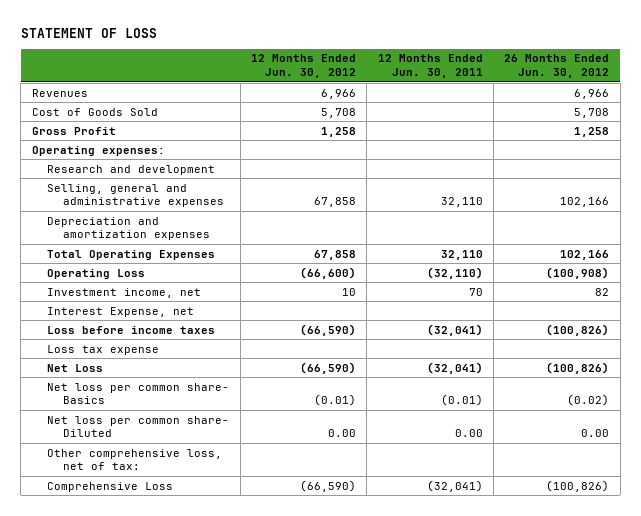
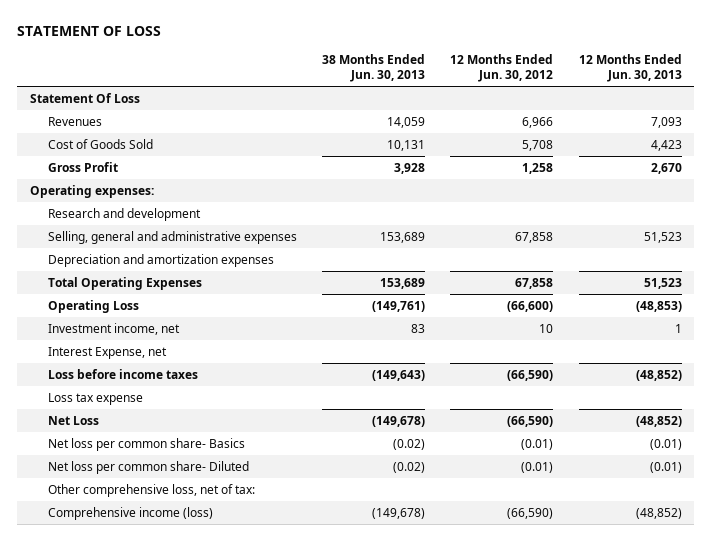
- | 12 Months Ended Jun. 30, 2012 | 12 Months Ended Jun. 30, 2011 | 26 Months Ended Jun. 30, 2012
+ | 38 Months Ended Jun. 30, 2013 | 12 Months Ended Jun. 30, 2012 | 12 Months Ended Jun. 30, 2013
+ Statement Of Loss
- Net loss per common share- Diluted | 0.00 | 0.00 | 0.00
+ Net loss per common share- Diluted | (0.02) | (0.01) | (0.01)
- Comprehensive Loss | (66,590) | (32,041) | (100,826)
+ Comprehensive income (loss) | (149,678) | (66,590) | (48,852)

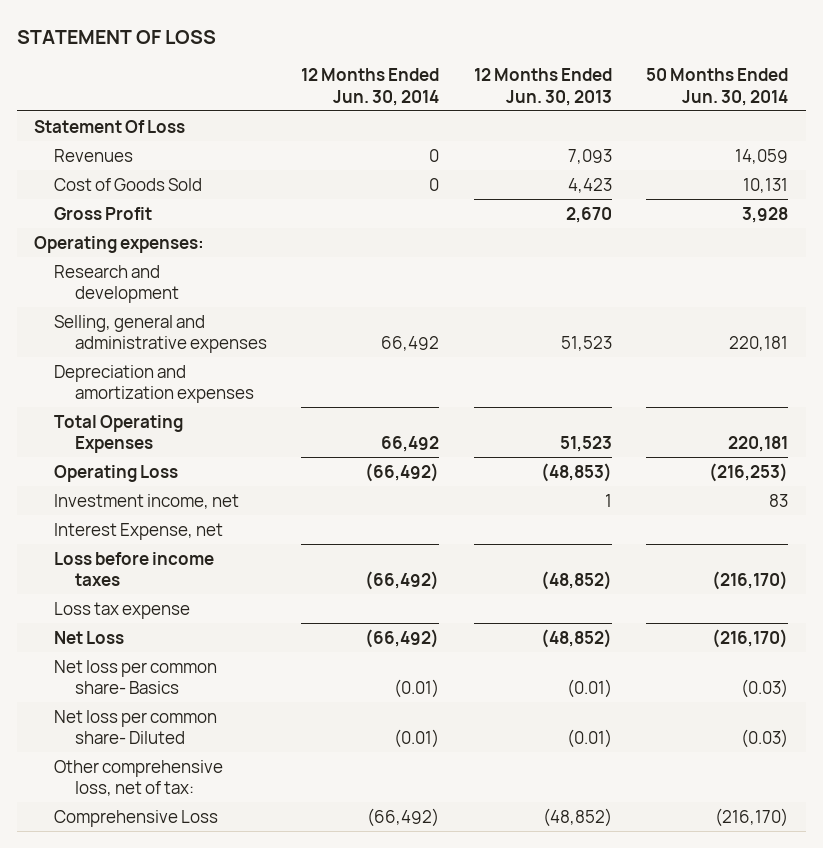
- | 38 Months Ended Jun. 30, 2013 | 12 Months Ended Jun. 30, 2012 | 12 Months Ended Jun. 30, 2013
+ | 12 Months Ended Jun. 30, 2014 | 12 Months Ended Jun. 30, 2013 | 50 Months Ended Jun. 30, 2014
- Comprehensive income (loss) | (149,678) | (66,590) | (48,852)
+ Comprehensive Loss | (66,492) | (48,852) | (216,170)

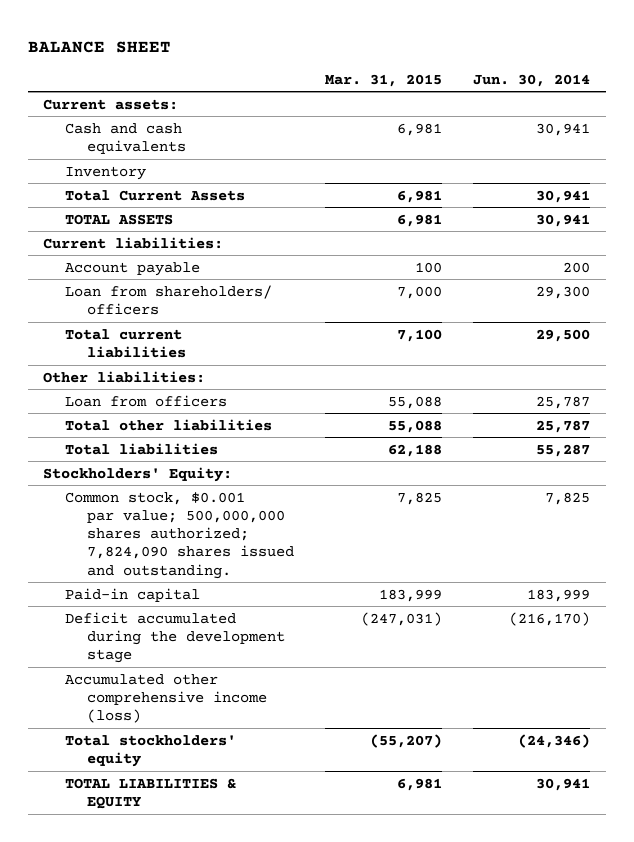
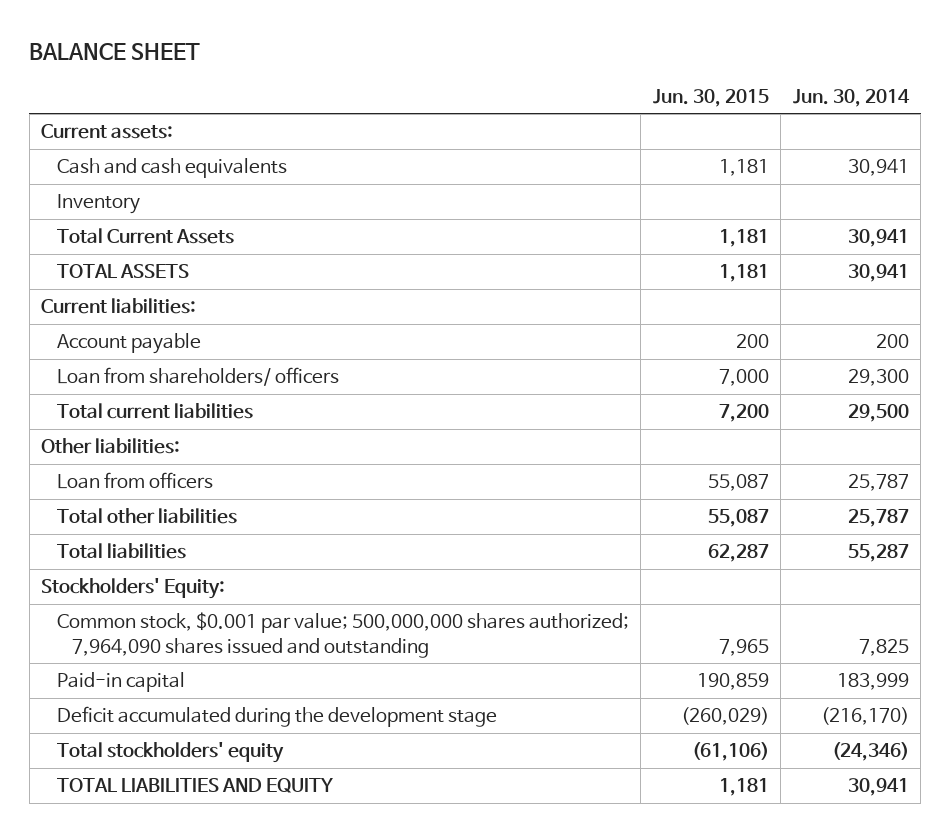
- | Mar. 31, 2015 | Jun. 30, 2014
+ | Jun. 30, 2015 | Jun. 30, 2014
- Common stock, $0.001 par value; 500,000,000 shares authorized; 7,824,090 shares issued and outstanding. | 7,825 | 7,825
+ Common stock, $0.001 par value; 500,000,000 shares authorized; 7,964,090 shares issued and outstanding | 7,965 | 7,825
- Accumulated other comprehensive income (loss)
- TOTAL LIABILITIES & EQUITY | 6,981 | 30,941
+ TOTAL LIABILITIES AND EQUITY | 1,181 | 30,941

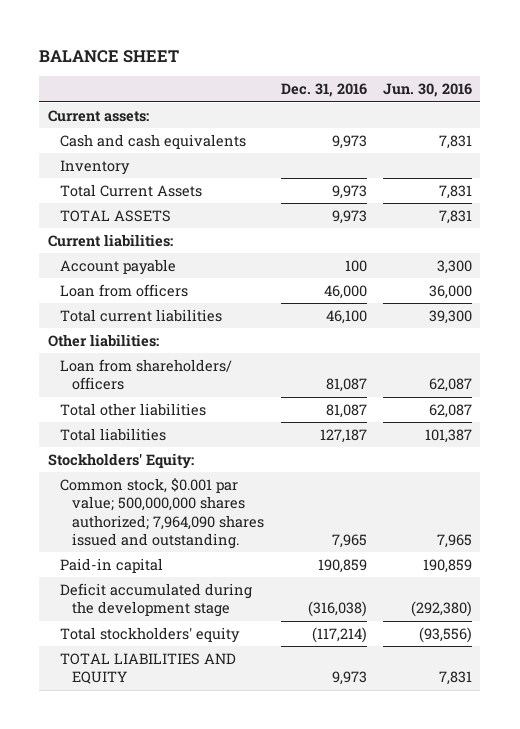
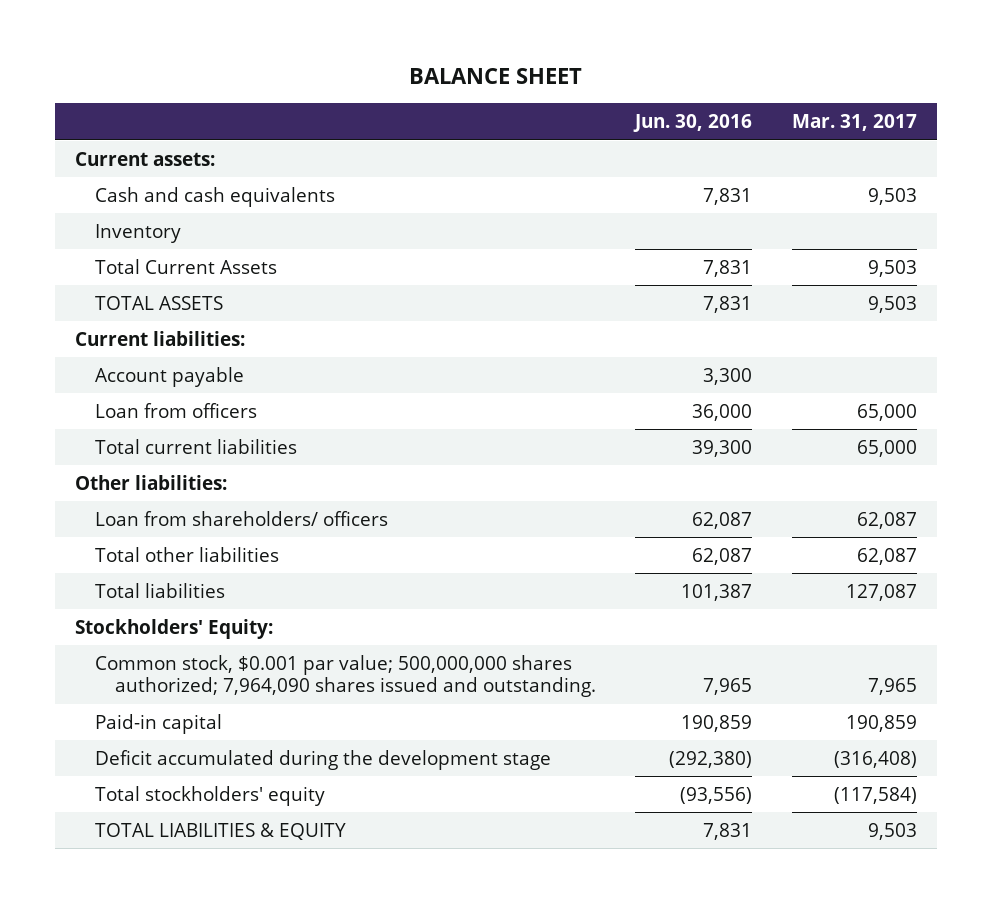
- | Dec. 31, 2016 | Jun. 30, 2016
+ | Jun. 30, 2016 | Mar. 31, 2017
- TOTAL LIABILITIES AND EQUITY | 9,973 | 7,831
+ TOTAL LIABILITIES & EQUITY | 7,831 | 9,503

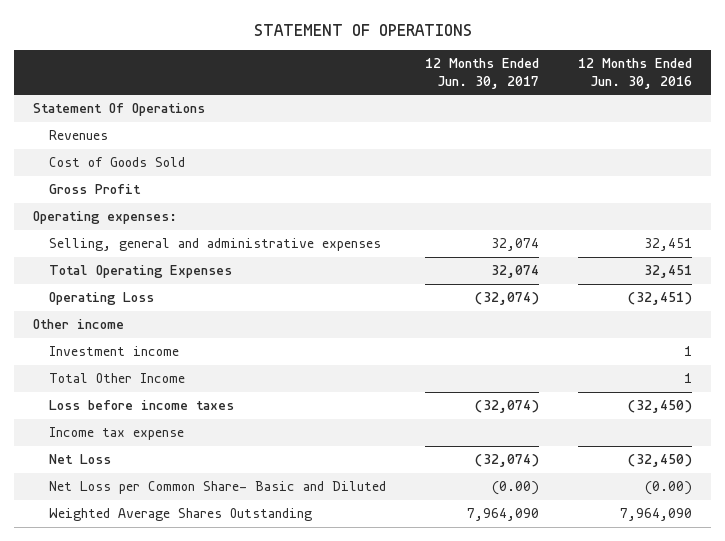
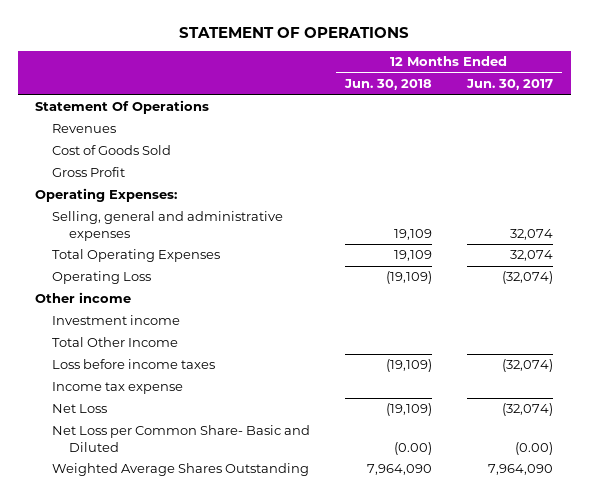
- | 12 Months Ended Jun. 30, 2017 | 12 Months Ended Jun. 30, 2016
+ | 12 Months Ended Jun. 30, 2018 | 12 Months Ended Jun. 30, 2017
- Operating expenses:
+ Operating Expenses:

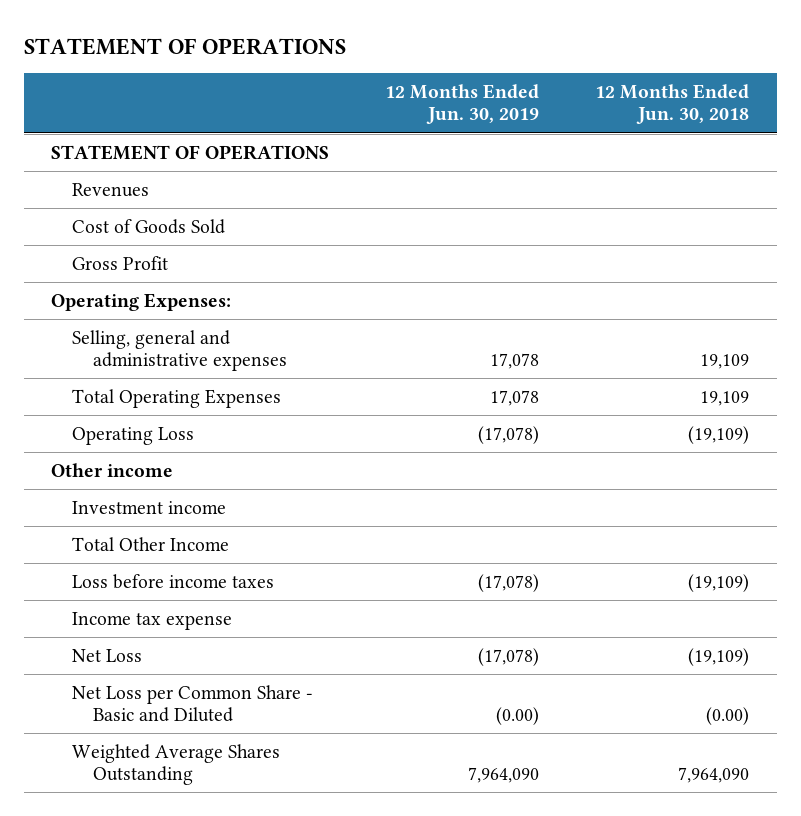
- | 12 Months Ended Jun. 30, 2018 | 12 Months Ended Jun. 30, 2017
+ | 12 Months Ended Jun. 30, 2019 | 12 Months Ended Jun. 30, 2018
- Statement Of Operations
+ STATEMENT OF OPERATIONS
- Net Loss per Common Share- Basic and Diluted | (0.00) | (0.00)
+ Net Loss per Common Share - Basic and Diluted | (0.00) | (0.00)

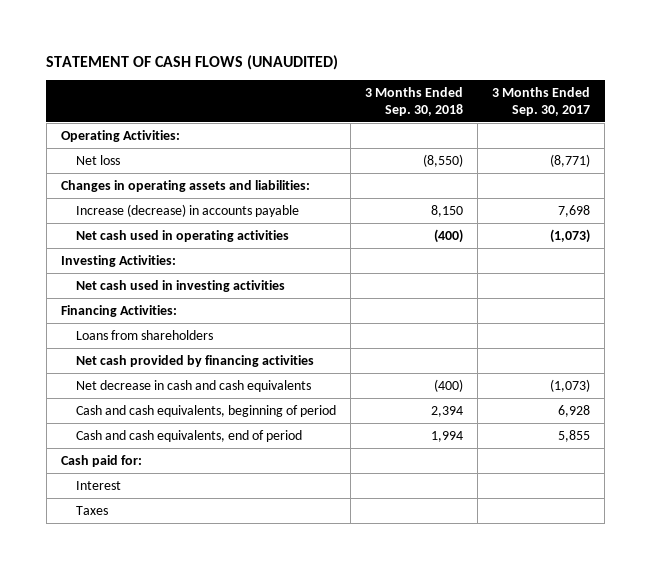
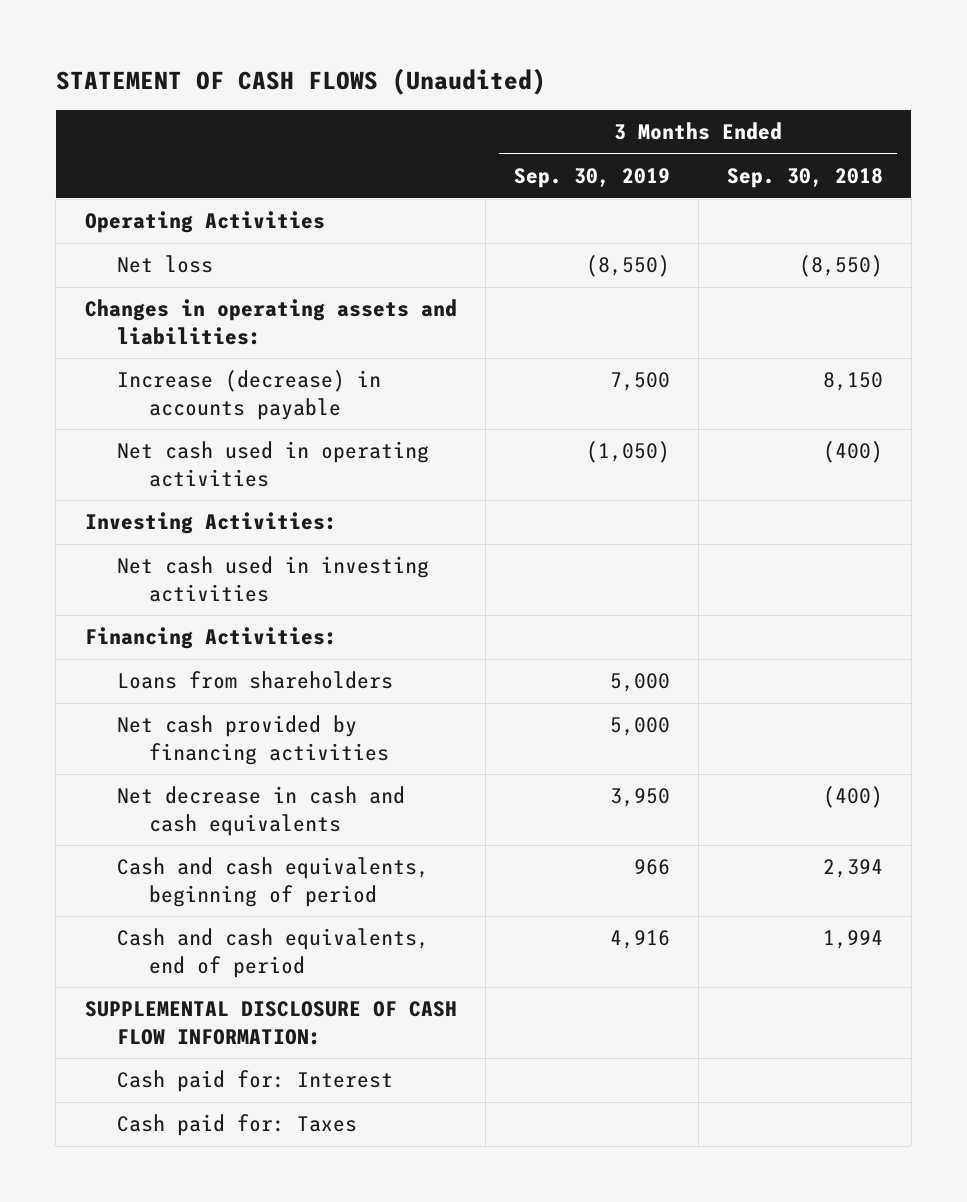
- STATEMENT OF CASH FLOWS (UNAUDITED)
+ STATEMENT OF CASH FLOWS (Unaudited)
- | 3 Months Ended Sep. 30, 2018 | 3 Months Ended Sep. 30, 2017
+ | 3 Months Ended Sep. 30, 2019 | 3 Months Ended Sep. 30, 2018
- Operating Activities:
+ Operating Activities
- Cash paid for:
- Interest
- Taxes
+ SUPPLEMENTAL DISCLOSURE OF CASH FLOW INFORMATION:
+ Cash paid for: Interest
+ Cash paid for: Taxes

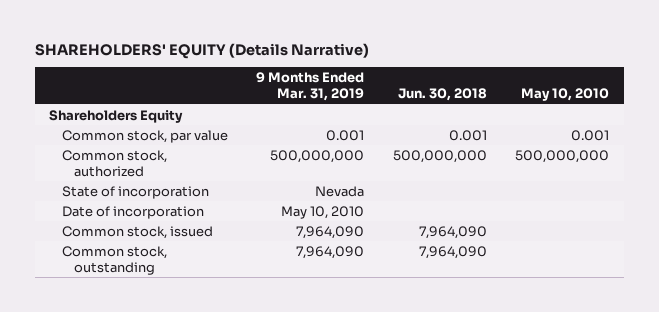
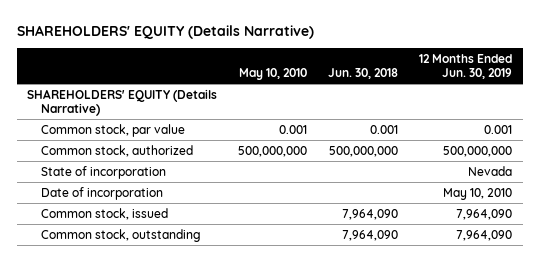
- | 9 Months Ended Mar. 31, 2019 | Jun. 30, 2018 | May 10, 2010
+ | May 10, 2010 | Jun. 30, 2018 | 12 Months Ended Jun. 30, 2019
- Shareholders Equity
+ SHAREHOLDERS' EQUITY (Details Narrative)

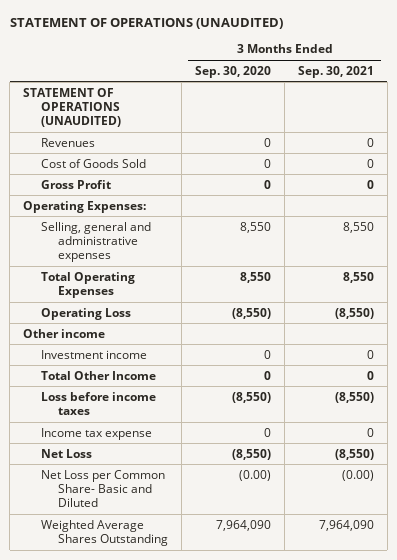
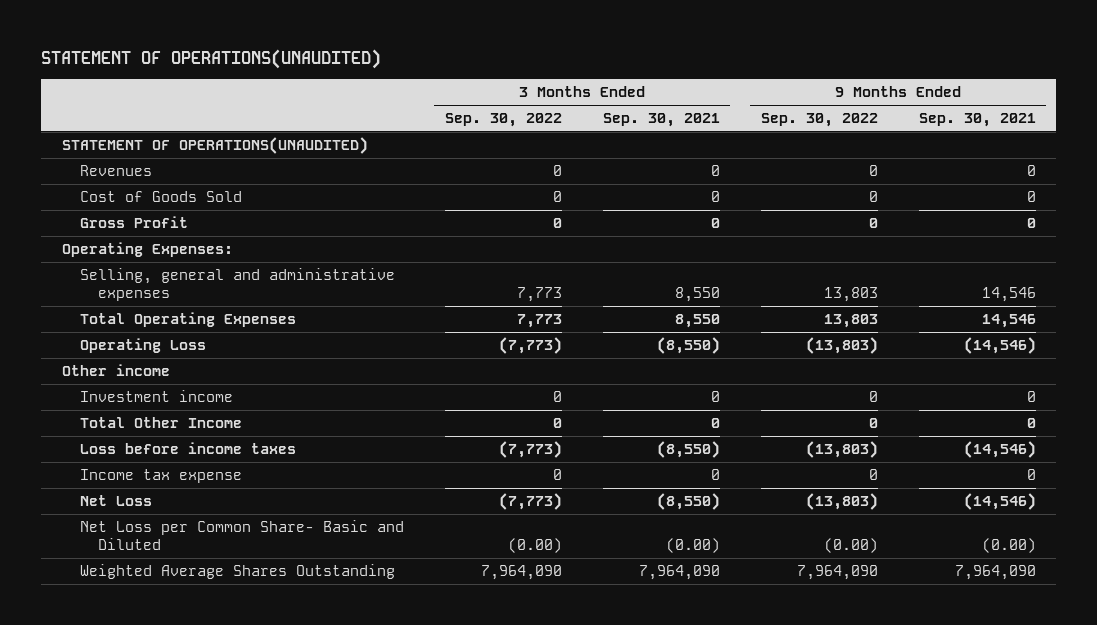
- STATEMENT OF OPERATIONS (UNAUDITED)
+ STATEMENT OF OPERATIONS(UNAUDITED)
- | 3 Months Ended Sep. 30, 2020 | 3 Months Ended Sep. 30, 2021
+ | 3 Months Ended Sep. 30, 2022 | 3 Months Ended Sep. 30, 2021 | 9 Months Ended Sep. 30, 2022 | 9 Months Ended Sep. 30, 2021
- STATEMENT OF OPERATIONS (UNAUDITED)
+ STATEMENT OF OPERATIONS(UNAUDITED)

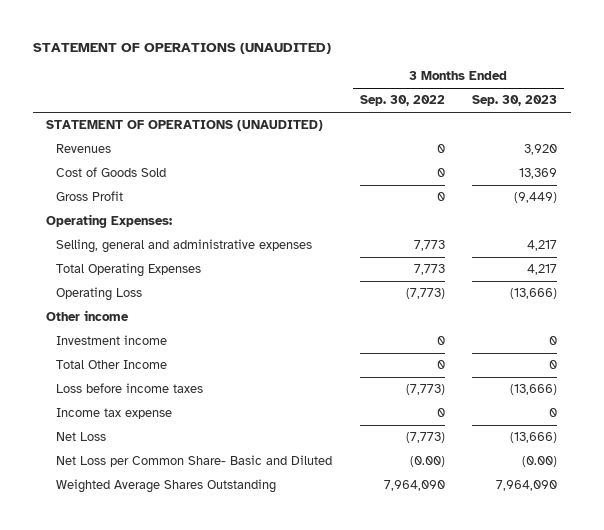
- STATEMENT OF OPERATIONS(UNAUDITED)
+ STATEMENT OF OPERATIONS (UNAUDITED)
- | 3 Months Ended Sep. 30, 2022 | 3 Months Ended Sep. 30, 2021 | 9 Months Ended Sep. 30, 2022 | 9 Months Ended Sep. 30, 2021
+ | 3 Months Ended Sep. 30, 2022 | 3 Months Ended Sep. 30, 2023
- STATEMENT OF OPERATIONS(UNAUDITED)
+ STATEMENT OF OPERATIONS (UNAUDITED)

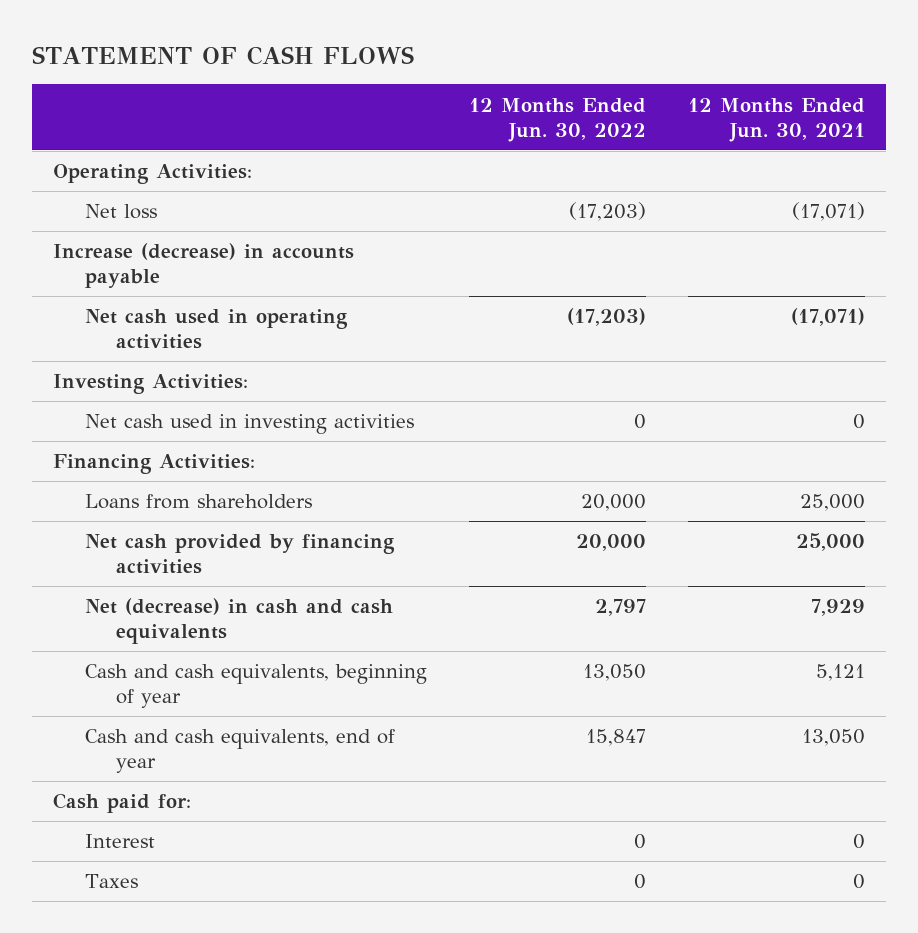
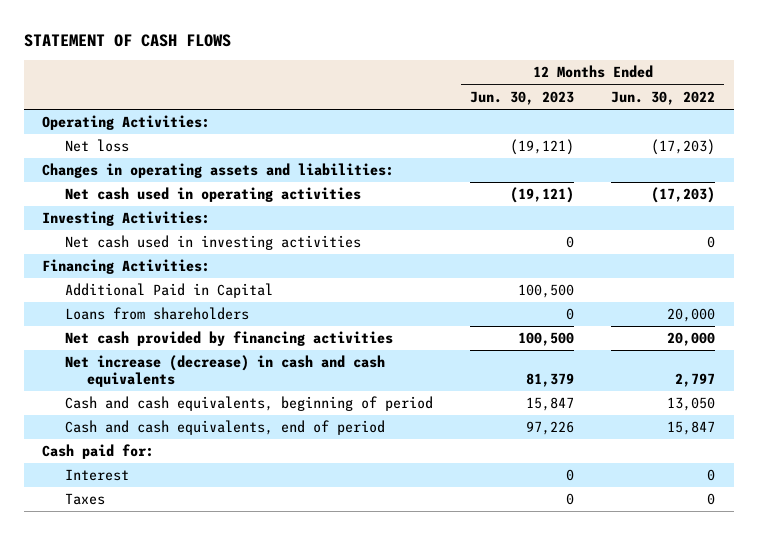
- | 12 Months Ended Jun. 30, 2022 | 12 Months Ended Jun. 30, 2021
+ | 12 Months Ended Jun. 30, 2023 | 12 Months Ended Jun. 30, 2022
- Increase (decrease) in accounts payable
+ Changes in operating assets and liabilities:
+ Additional Paid in Capital | 100,500 |
- Net (decrease) in cash and cash equivalents | 2,797 | 7,929
- Cash and cash equivalents, beginning of year | 13,050 | 5,121
- Cash and cash equivalents, end of year | 15,847 | 13,050
+ Net increase (decrease) in cash and cash equivalents | 81,379 | 2,797
+ Cash and cash equivalents, beginning of period | 15,847 | 13,050
+ Cash and cash equivalents, end of period | 97,226 | 15,847

